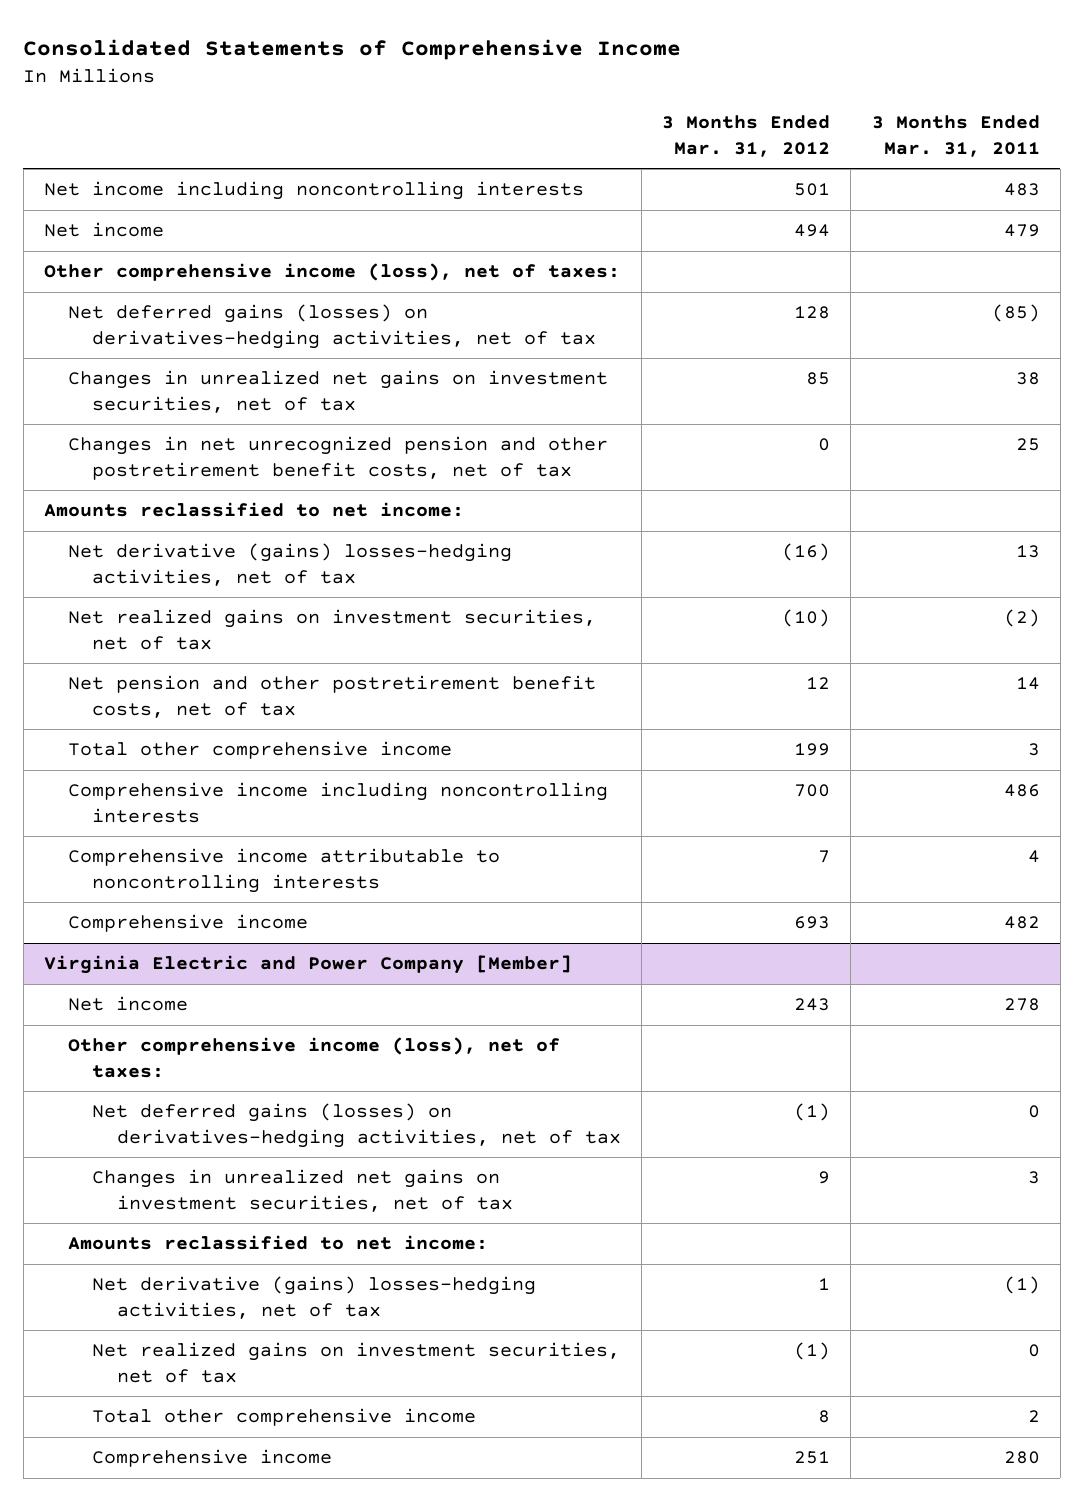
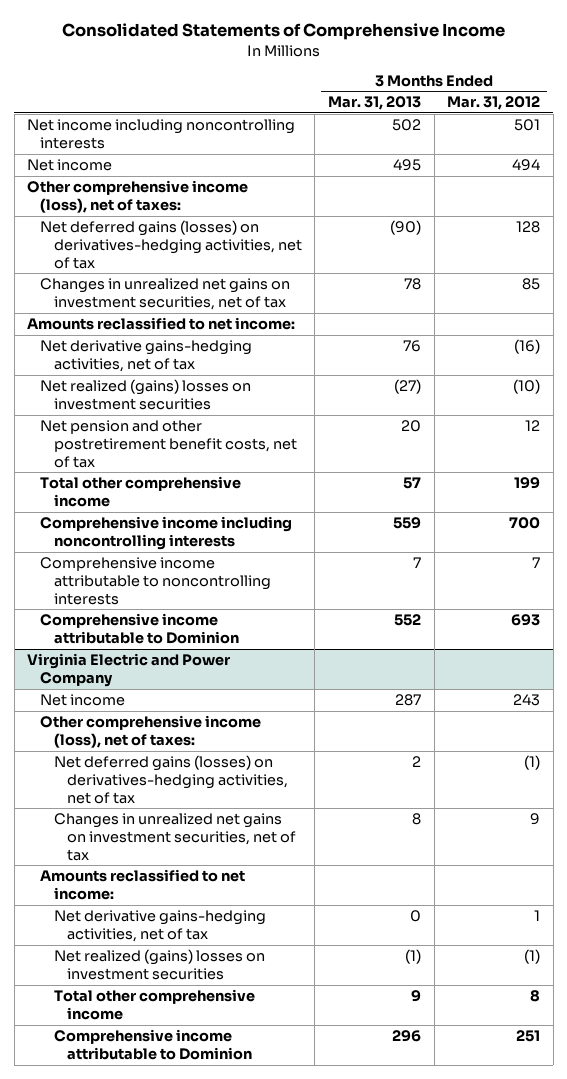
- | 3 Months Ended Mar. 31, 2012 | 3 Months Ended Mar. 31, 2011
+ | 3 Months Ended Mar. 31, 2013 | 3 Months Ended Mar. 31, 2012
- Changes in net unrecognized pension and other postretirement benefit costs, net of tax | 0 | 25
- Net derivative (gains) losses-hedging activities, net of tax | (16) | 13
- Net realized gains on investment securities, net of tax | (10) | (2)
+ Net derivative gains-hedging activities, net of tax | 76 | (16)
+ Net realized (gains) losses on investment securities | (27) | (10)
- Comprehensive income | 693 | 482
- Virginia Electric and Power Company [Member]
+ Comprehensive income attributable to Dominion | 552 | 693
+ Virginia Electric and Power Company
- Net derivative (gains) losses-hedging activities, net of tax | 1 | (1)
- Net realized gains on investment securities, net of tax | (1) | 0
+ Net derivative gains-hedging activities, net of tax | 0 | 1
+ Net realized (gains) losses on investment securities | (1) | (1)
- Comprehensive income | 251 | 280
+ Comprehensive income attributable to Dominion | 296 | 251

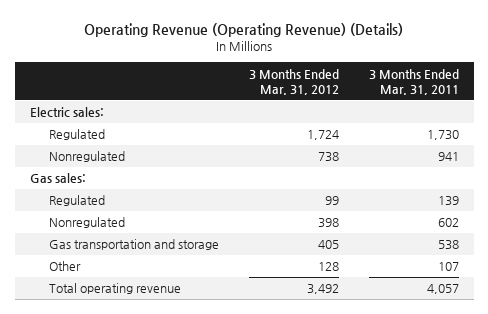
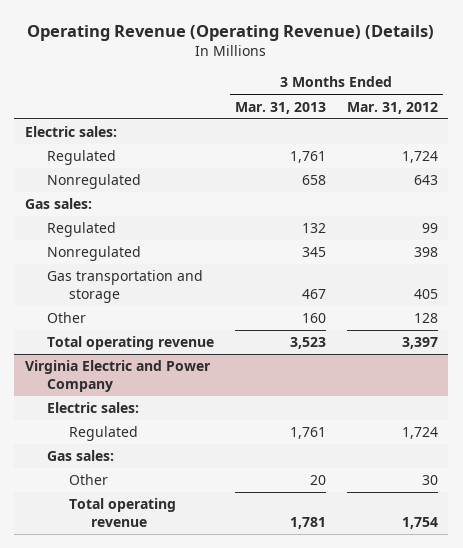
- | 3 Months Ended Mar. 31, 2012 | 3 Months Ended Mar. 31, 2011
+ | 3 Months Ended Mar. 31, 2013 | 3 Months Ended Mar. 31, 2012
- Nonregulated | 738 | 941
+ Nonregulated | 658 | 643
- Total operating revenue | 3,492 | 4,057
+ Total operating revenue | 3,523 | 3,397
+ Virginia Electric and Power Company
+ Electric sales:
+ Regulated | 1,761 | 1,724
+ Gas sales:
+ Other | 20 | 30
+ Total operating revenue | 1,781 | 1,754

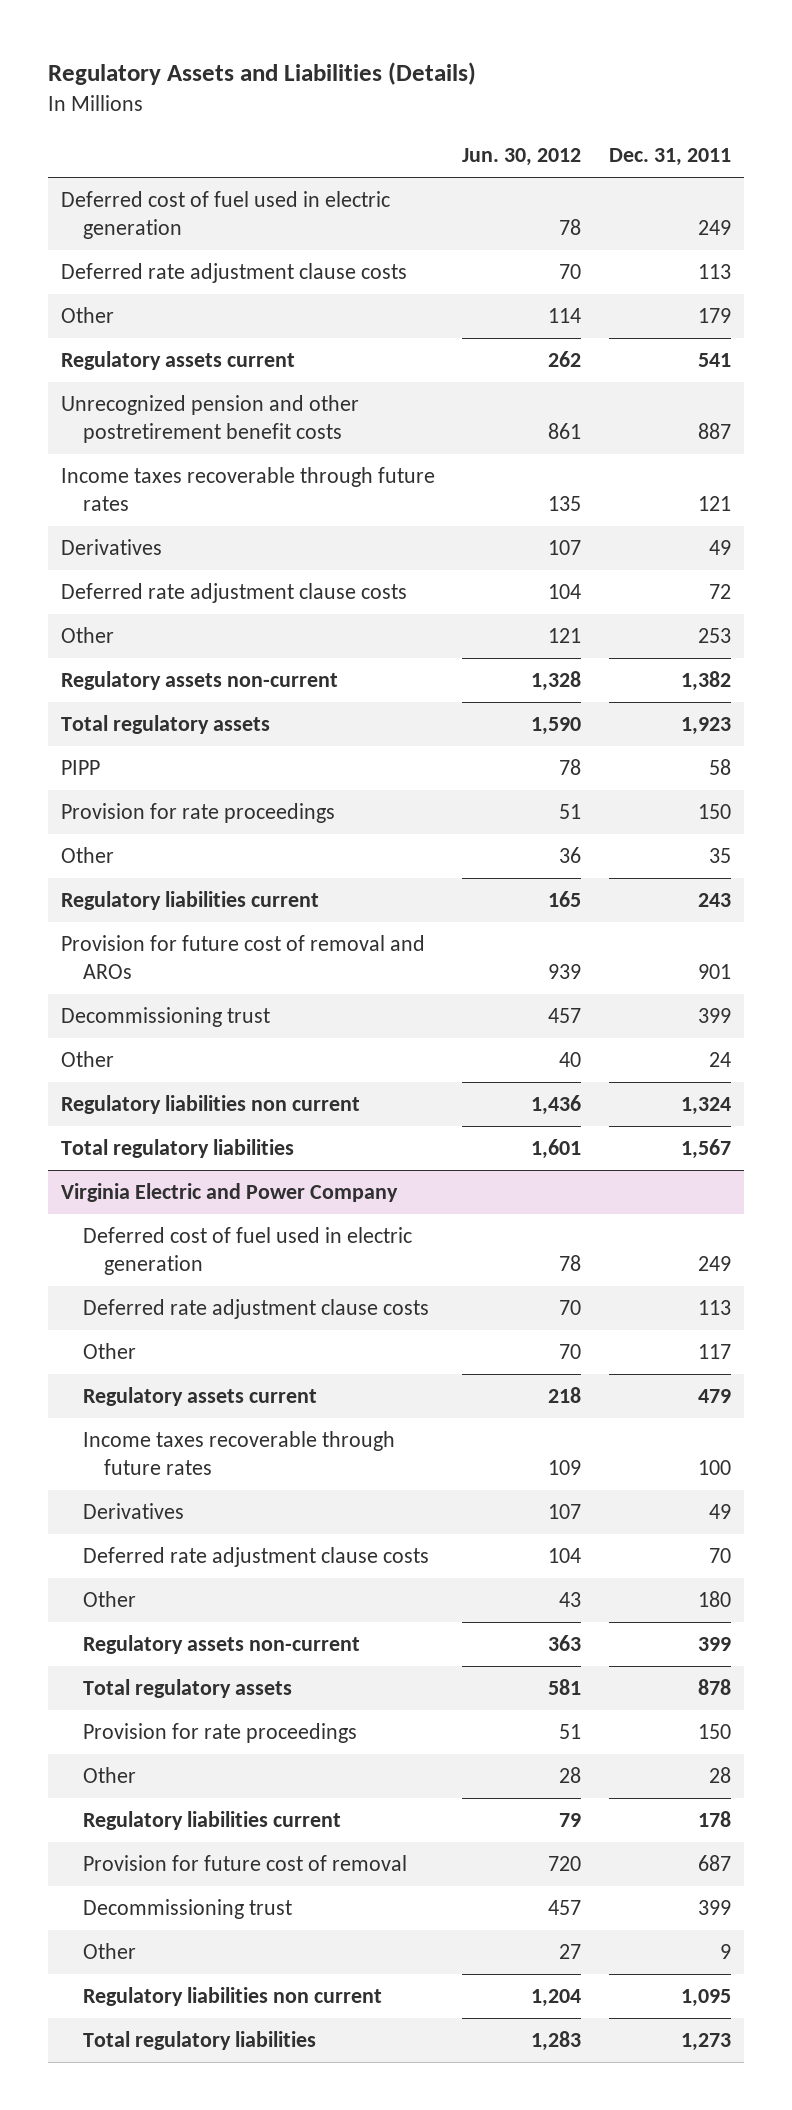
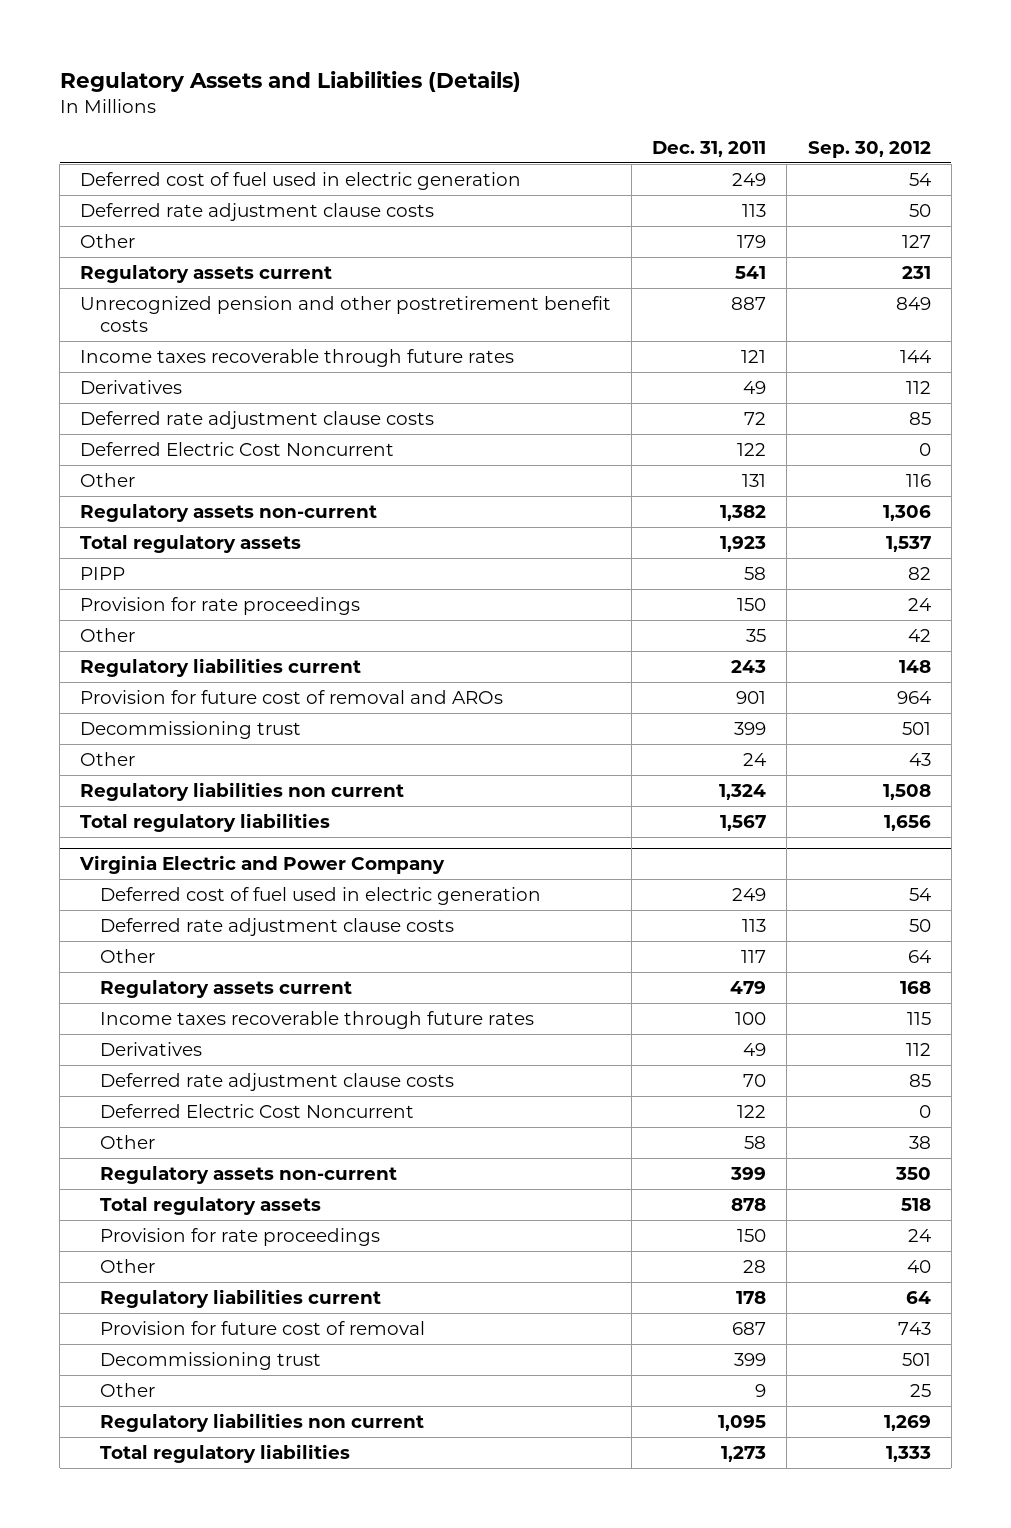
- | Jun. 30, 2012 | Dec. 31, 2011
+ | Dec. 31, 2011 | Sep. 30, 2012
- Other | 121 | 253
+ Deferred Electric Cost Noncurrent | 122 | 0
+ Other | 131 | 116
@ Virginia Electric and Power Company
- Other | 43 | 180
+ Deferred Electric Cost Noncurrent | 122 | 0
+ Other | 58 | 38

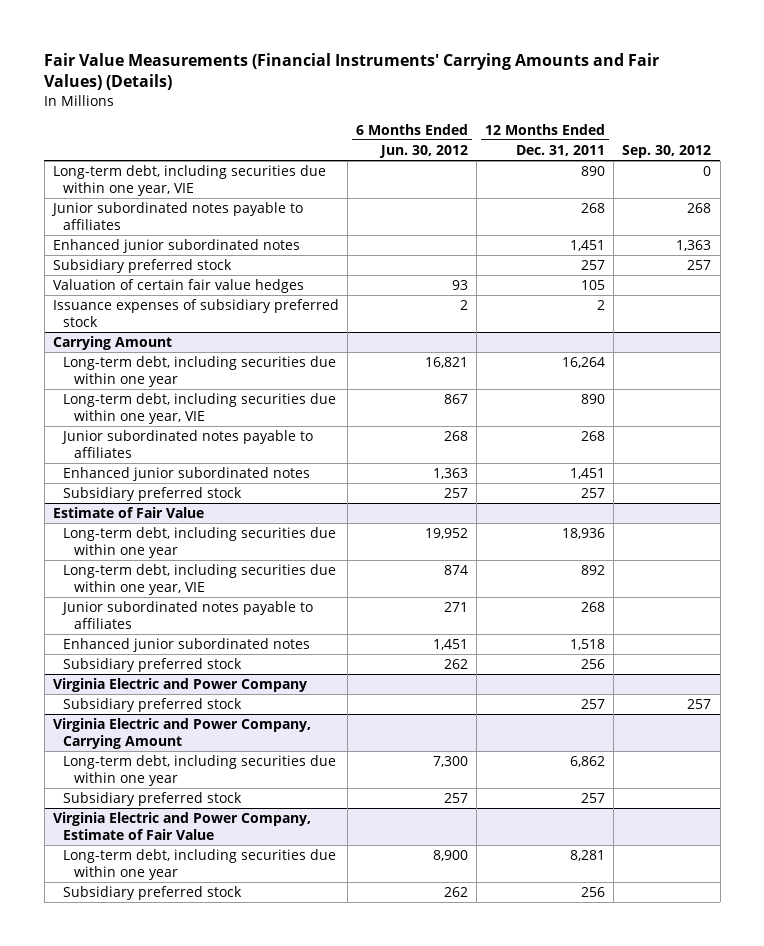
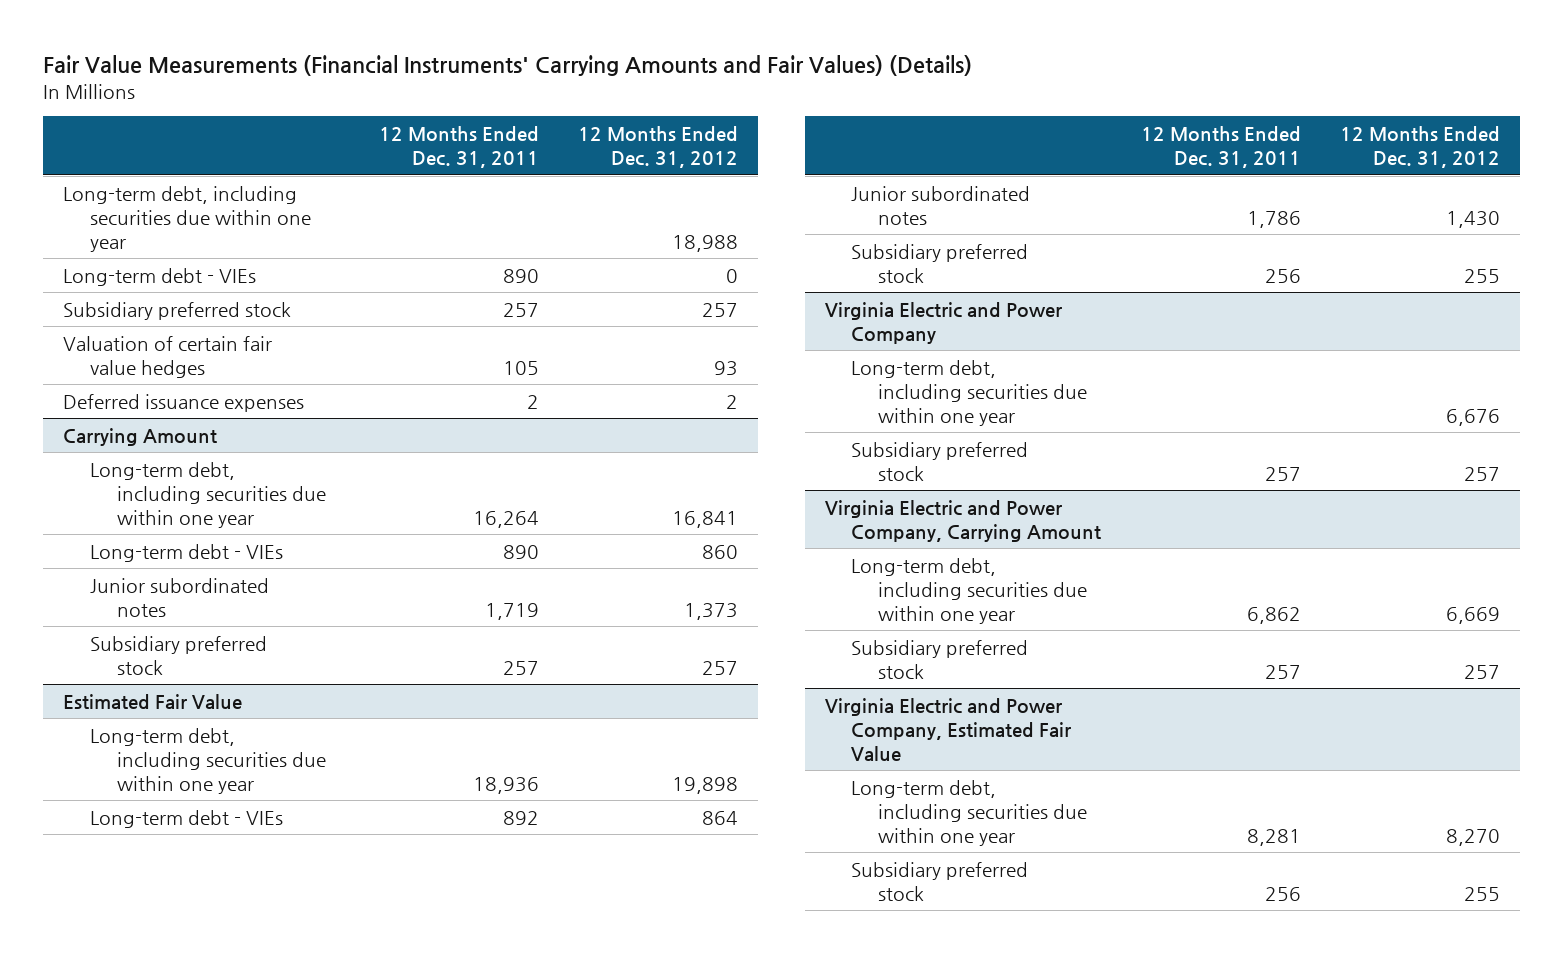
- | 6 Months Ended Jun. 30, 2012 | 12 Months Ended Dec. 31, 2011 | Sep. 30, 2012
+ | 12 Months Ended Dec. 31, 2011 | 12 Months Ended Dec. 31, 2012
- Long-term debt, including securities due within one year, VIE | | 890 | 0
- Junior subordinated notes payable to affiliates | | 268 | 268
- Enhanced junior subordinated notes | | 1,451 | 1,363
+ Long-term debt, including securities due within one year | | 18,988
+ Long-term debt - VIEs | 890 | 0
- Issuance expenses of subsidiary preferred stock | 2 | 2 |
+ Deferred issuance expenses | 2 | 2
@ Carrying Amount
- Long-term debt, including securities due within one year, VIE | 867 | 890 |
- Junior subordinated notes payable to affiliates | 268 | 268 |
- Enhanced junior subordinated notes | 1,363 | 1,451 |
+ Long-term debt - VIEs | 890 | 860
+ Junior subordinated notes | 1,719 | 1,373
- Estimate of Fair Value
+ Estimated Fair Value
- Long-term debt, including securities due within one year, VIE | 874 | 892 |
- Junior subordinated notes payable to affiliates | 271 | 268 |
- Enhanced junior subordinated notes | 1,451 | 1,518 |
+ Long-term debt - VIEs | 892 | 864
+ Junior subordinated notes | 1,786 | 1,430
@ Virginia Electric and Power Company
+ Long-term debt, including securities due within one year | | 6,676
- Virginia Electric and Power Company, Estimate of Fair Value
+ Virginia Electric and Power Company, Estimated Fair Value

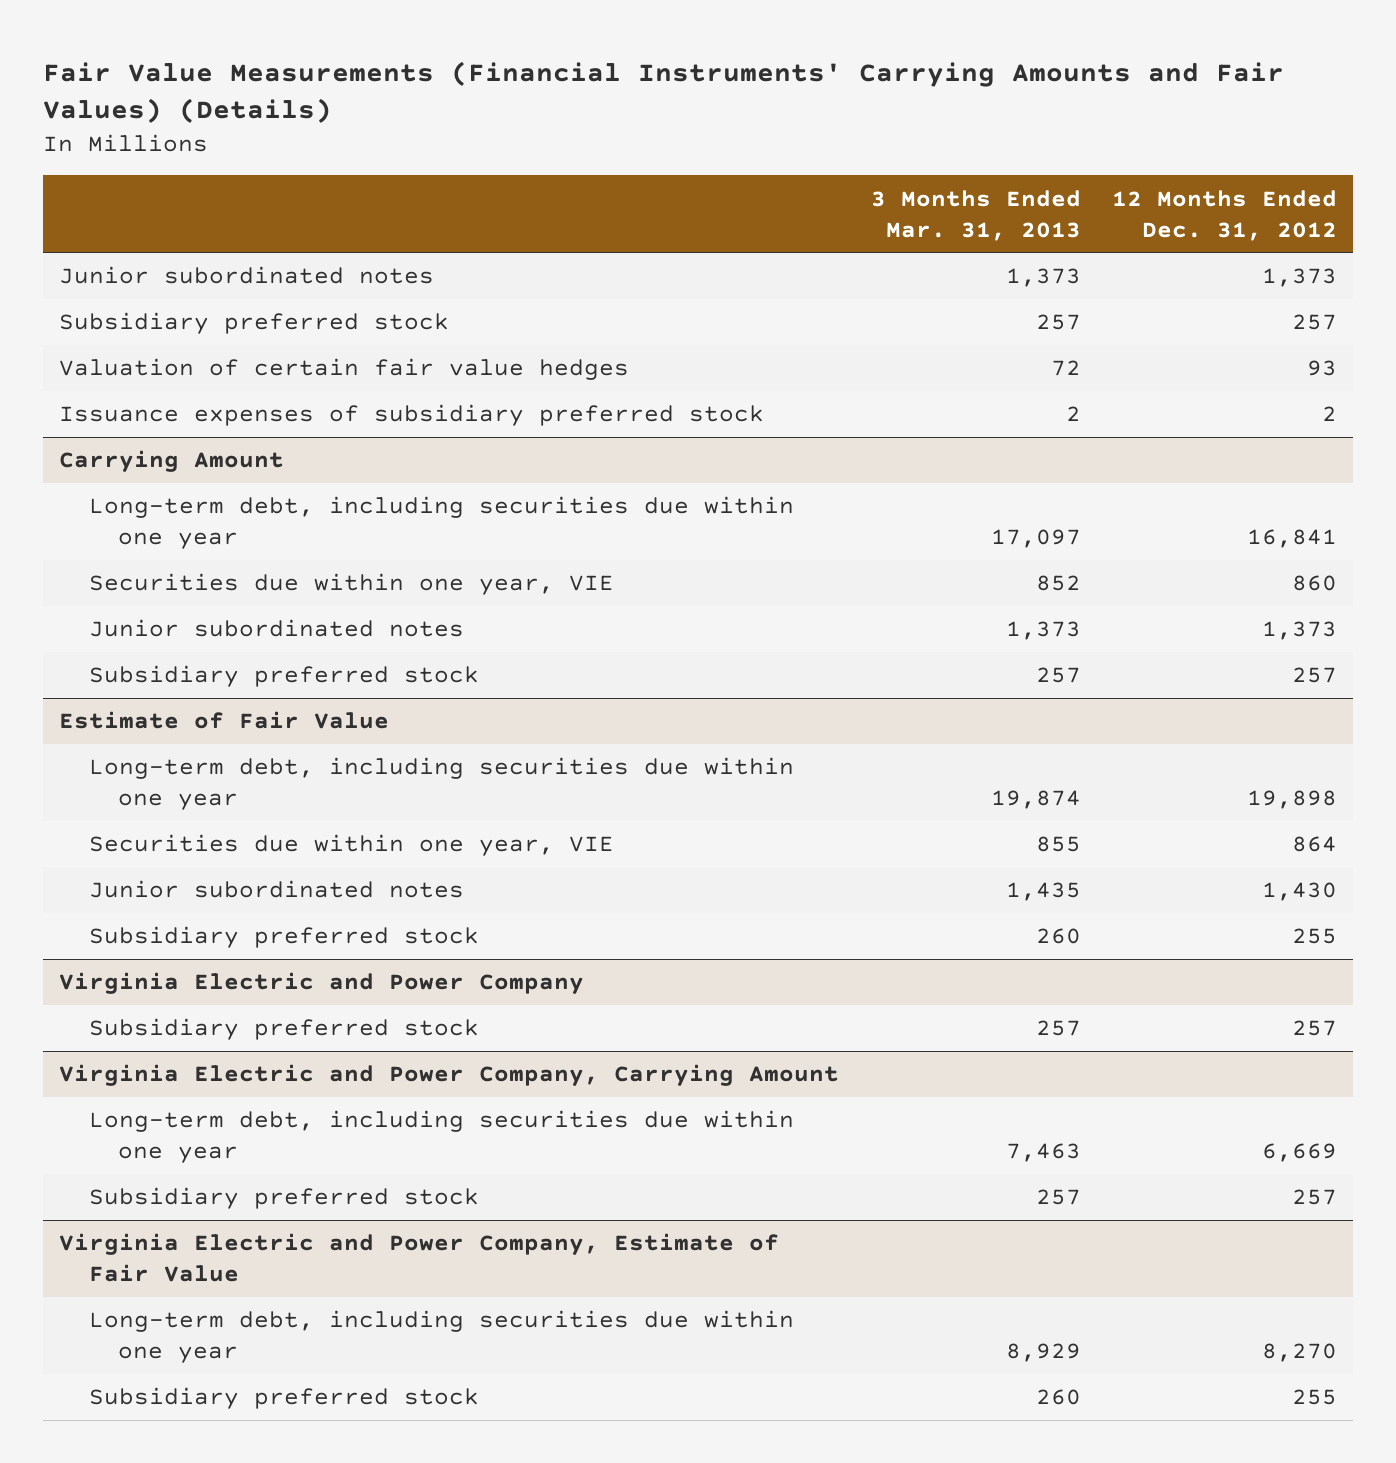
- | 12 Months Ended Dec. 31, 2011 | 12 Months Ended Dec. 31, 2012
+ | 3 Months Ended Mar. 31, 2013 | 12 Months Ended Dec. 31, 2012
- Long-term debt, including securities due within one year | | 18,988
- Long-term debt - VIEs | 890 | 0
+ Junior subordinated notes | 1,373 | 1,373
- Deferred issuance expenses | 2 | 2
+ Issuance expenses of subsidiary preferred stock | 2 | 2
@ Carrying Amount
- Long-term debt - VIEs | 890 | 860
+ Securities due within one year, VIE | 852 | 860
- Estimated Fair Value
+ Estimate of Fair Value
- Long-term debt - VIEs | 892 | 864
+ Securities due within one year, VIE | 855 | 864
@ Virginia Electric and Power Company
- Long-term debt, including securities due within one year | | 6,676
- Virginia Electric and Power Company, Estimated Fair Value
+ Virginia Electric and Power Company, Estimate of Fair Value

